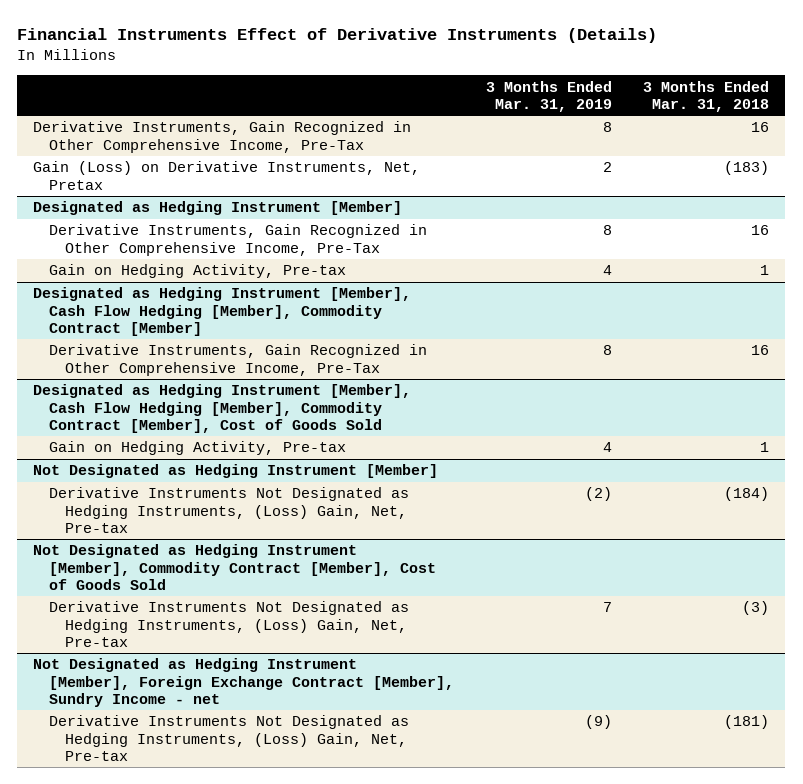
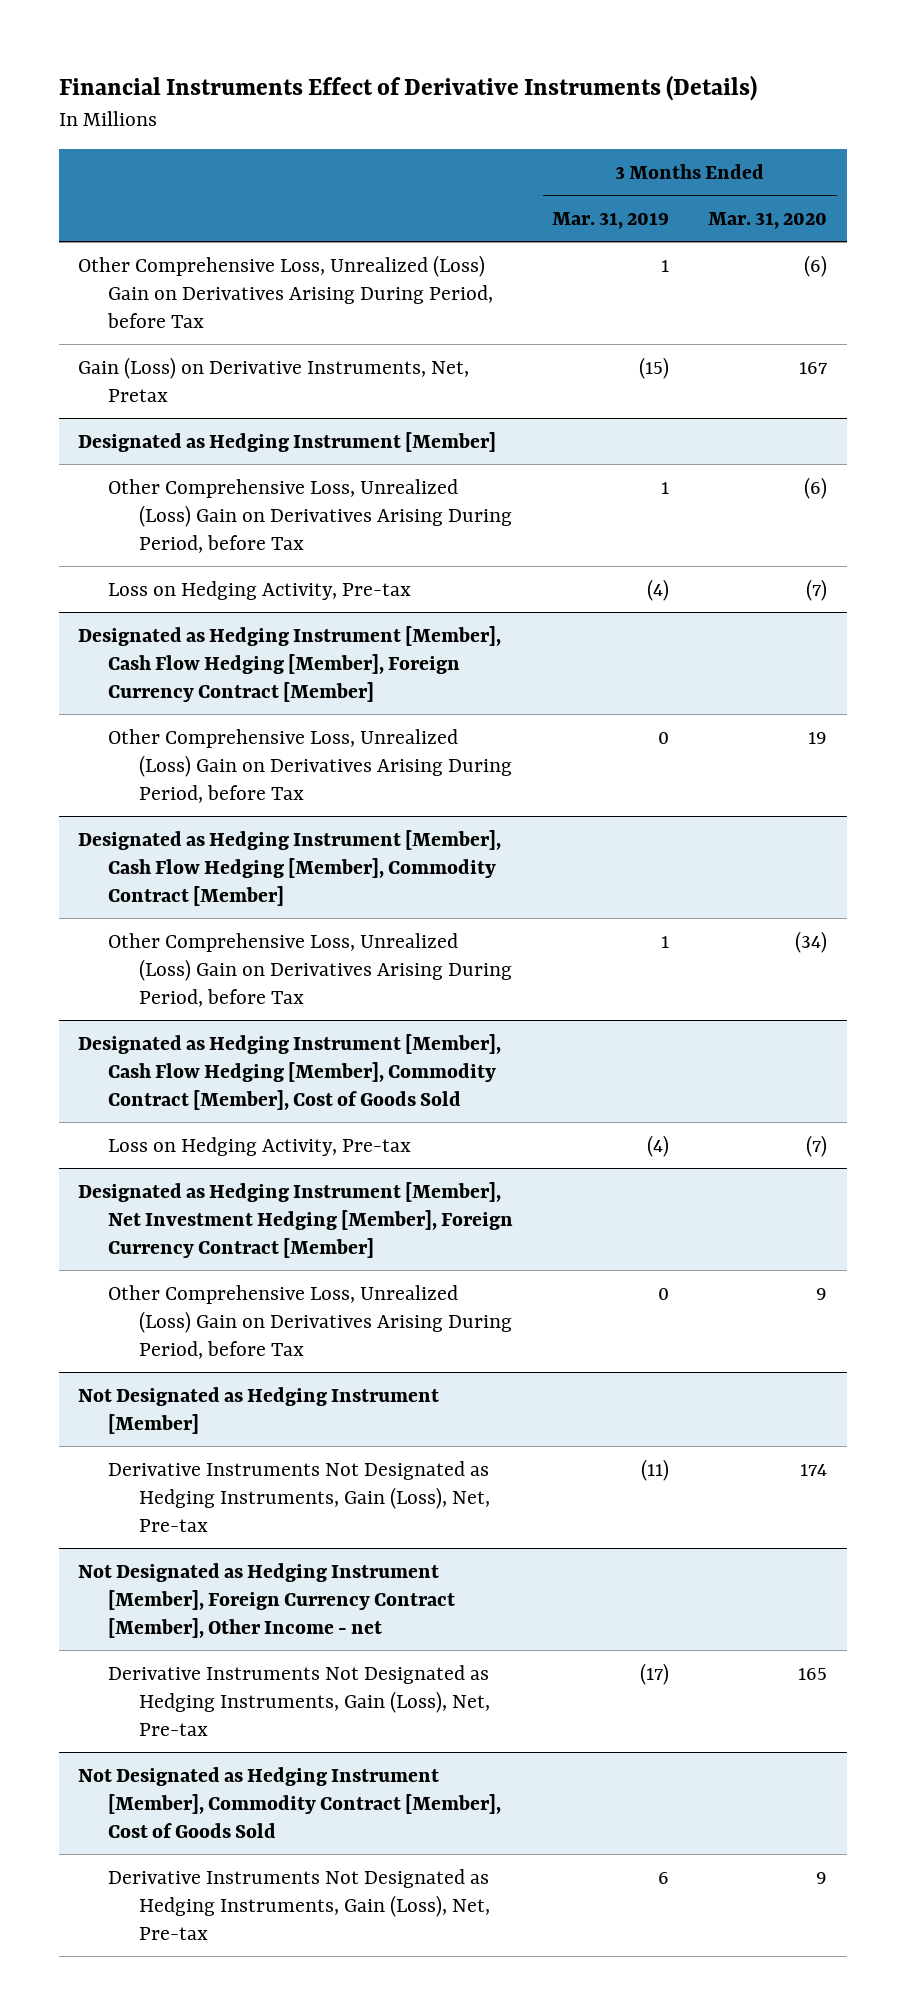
- | 3 Months Ended Mar. 31, 2019 | 3 Months Ended Mar. 31, 2018
+ | 3 Months Ended Mar. 31, 2019 | 3 Months Ended Mar. 31, 2020
- Derivative Instruments, Gain Recognized in Other Comprehensive Income, Pre-Tax | 8 | 16
- Gain (Loss) on Derivative Instruments, Net, Pretax | 2 | (183)
+ Other Comprehensive Loss, Unrealized (Loss) Gain on Derivatives Arising During Period, before Tax | 1 | (6)
+ Gain (Loss) on Derivative Instruments, Net, Pretax | (15) | 167
@ Designated as Hedging Instrument [Member]
- Derivative Instruments, Gain Recognized in Other Comprehensive Income, Pre-Tax | 8 | 16
- Gain on Hedging Activity, Pre-tax | 4 | 1
+ Other Comprehensive Loss, Unrealized (Loss) Gain on Derivatives Arising During Period, before Tax | 1 | (6)
+ Loss on Hedging Activity, Pre-tax | (4) | (7)
+ Designated as Hedging Instrument [Member], Cash Flow Hedging [Member], Foreign Currency Contract [Member]
+ Other Comprehensive Loss, Unrealized (Loss) Gain on Derivatives Arising During Period, before Tax | 0 | 19
@ Designated as Hedging Instrument [Member], Cash Flow Hedging [Member], Commodity Contract [Member]
- Derivative Instruments, Gain Recognized in Other Comprehensive Income, Pre-Tax | 8 | 16
+ Other Comprehensive Loss, Unrealized (Loss) Gain on Derivatives Arising During Period, before Tax | 1 | (34)
@ Designated as Hedging Instrument [Member], Cash Flow Hedging [Member], Commodity Contract [Member], Cost of Goods Sold
- Gain on Hedging Activity, Pre-tax | 4 | 1
+ Loss on Hedging Activity, Pre-tax | (4) | (7)
+ Designated as Hedging Instrument [Member], Net Investment Hedging [Member], Foreign Currency Contract [Member]
+ Other Comprehensive Loss, Unrealized (Loss) Gain on Derivatives Arising During Period, before Tax | 0 | 9
@ Not Designated as Hedging Instrument [Member]
- Derivative Instruments Not Designated as Hedging Instruments, (Loss) Gain, Net, Pre-tax | (2) | (184)
+ Derivative Instruments Not Designated as Hedging Instruments, Gain (Loss), Net, Pre-tax | (11) | 174
+ Not Designated as Hedging Instrument [Member], Foreign Currency Contract [Member], Other Income - net
+ Derivative Instruments Not Designated as Hedging Instruments, Gain (Loss), Net, Pre-tax | (17) | 165
@ Not Designated as Hedging Instrument [Member], Commodity Contract [Member], Cost of Goods Sold
- Derivative Instruments Not Designated as Hedging Instruments, (Loss) Gain, Net, Pre-tax | 7 | (3)
- Not Designated as Hedging Instrument [Member], Foreign Exchange Contract [Member], Sundry Income - net
- Derivative Instruments Not Designated as Hedging Instruments, (Loss) Gain, Net, Pre-tax | (9) | (181)
@ Not Designated as Hedging Instrument [Member], Commodity Contract [Member], Cost of Goods Sold
+ Derivative Instruments Not Designated as Hedging Instruments, Gain (Loss), Net, Pre-tax | 6 | 9

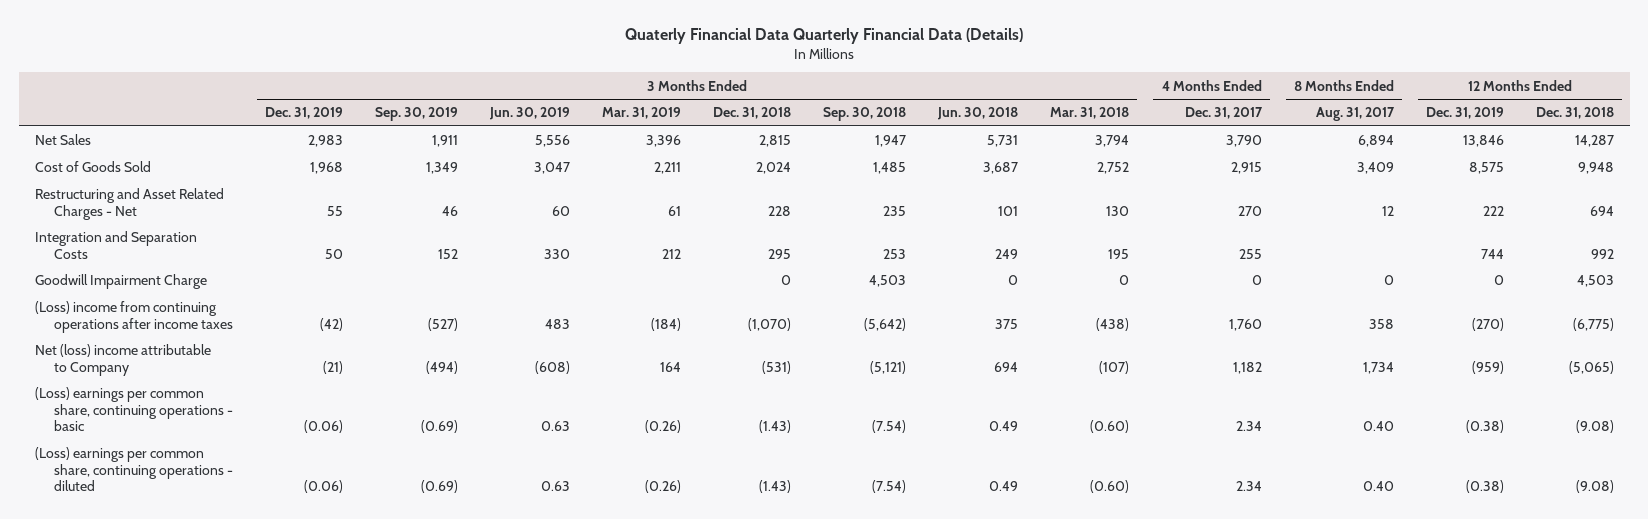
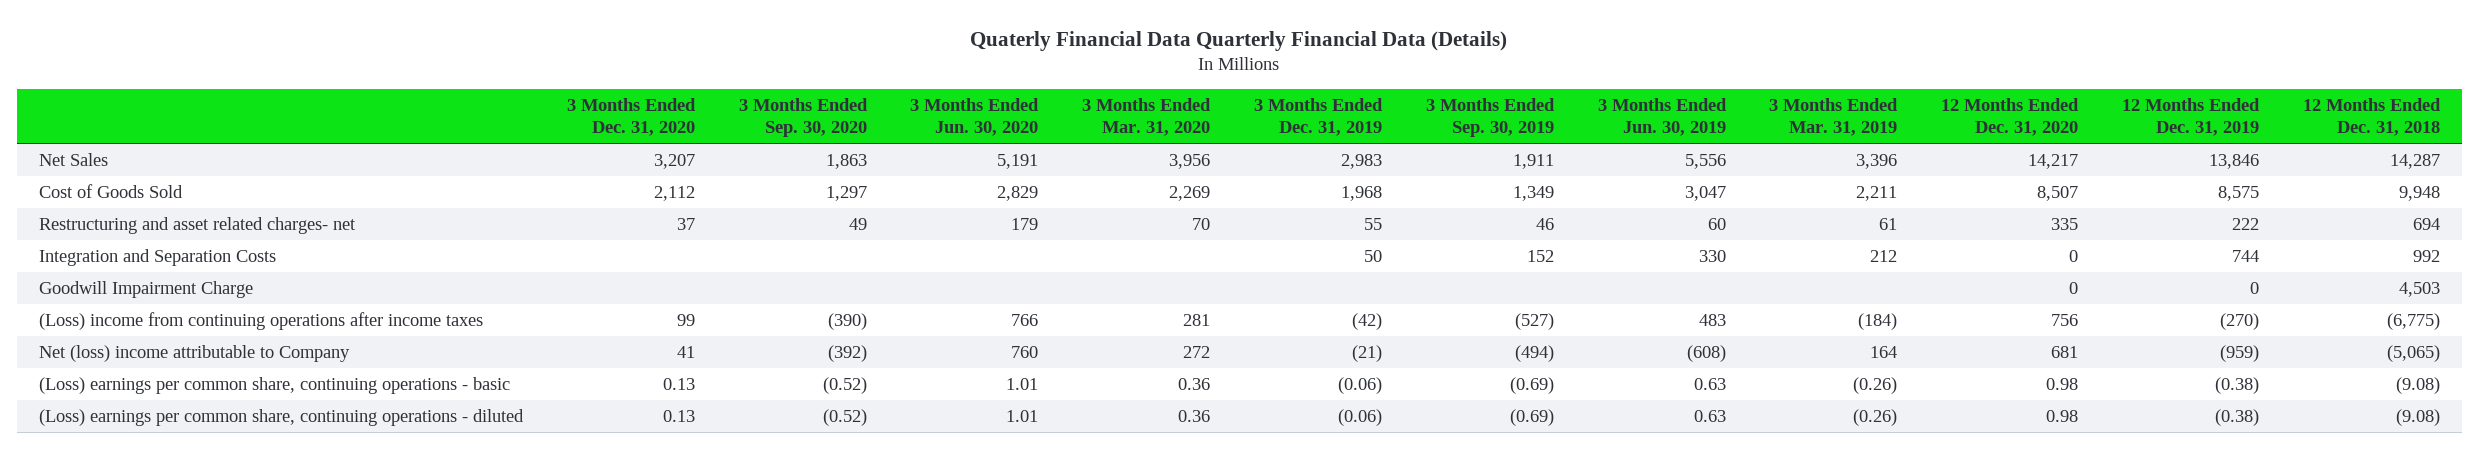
- | 3 Months Ended Dec. 31, 2019 | 3 Months Ended Sep. 30, 2019 | 3 Months Ended Jun. 30, 2019 | 3 Months Ended Mar. 31, 2019 | 3 Months Ended Dec. 31, 2018 | 3 Months Ended Sep. 30, 2018 | 3 Months Ended Jun. 30, 2018 | 3 Months Ended Mar. 31, 2018 | 4 Months Ended Dec. 31, 2017 | 8 Months Ended Aug. 31, 2017 | 12 Months Ended Dec. 31, 2019 | 12 Months Ended Dec. 31, 2018
+ | 3 Months Ended Dec. 31, 2020 | 3 Months Ended Sep. 30, 2020 | 3 Months Ended Jun. 30, 2020 | 3 Months Ended Mar. 31, 2020 | 3 Months Ended Dec. 31, 2019 | 3 Months Ended Sep. 30, 2019 | 3 Months Ended Jun. 30, 2019 | 3 Months Ended Mar. 31, 2019 | 12 Months Ended Dec. 31, 2020 | 12 Months Ended Dec. 31, 2019 | 12 Months Ended Dec. 31, 2018
- Restructuring and Asset Related Charges - Net | 55 | 46 | 60 | 61 | 228 | 235 | 101 | 130 | 270 | 12 | 222 | 694
+ Restructuring and asset related charges- net | 37 | 49 | 179 | 70 | 55 | 46 | 60 | 61 | 335 | 222 | 694

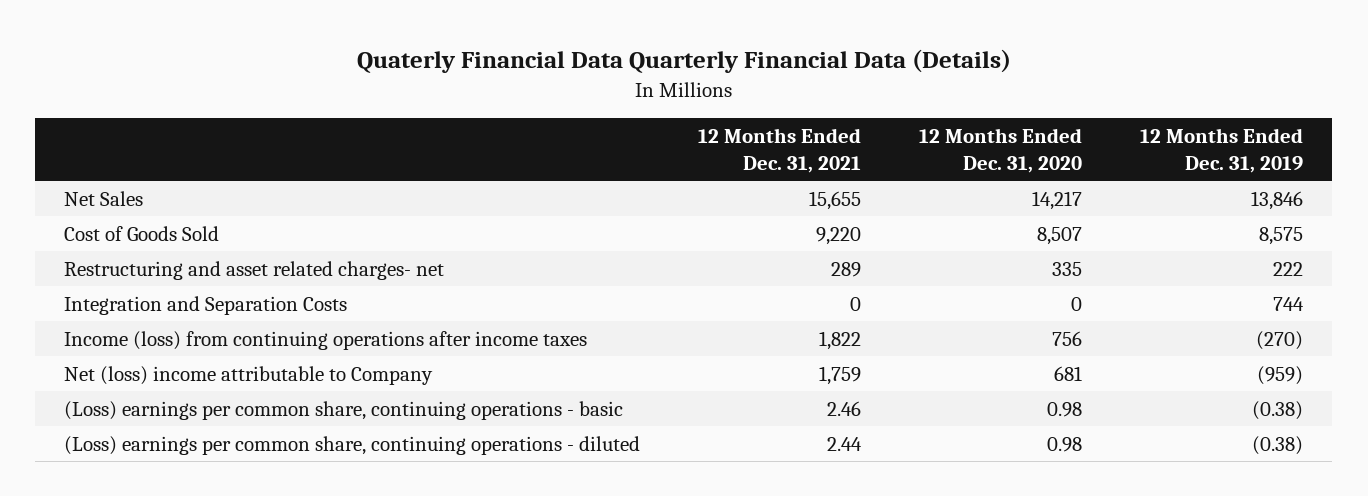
- | 3 Months Ended Dec. 31, 2020 | 3 Months Ended Sep. 30, 2020 | 3 Months Ended Jun. 30, 2020 | 3 Months Ended Mar. 31, 2020 | 3 Months Ended Dec. 31, 2019 | 3 Months Ended Sep. 30, 2019 | 3 Months Ended Jun. 30, 2019 | 3 Months Ended Mar. 31, 2019 | 12 Months Ended Dec. 31, 2020 | 12 Months Ended Dec. 31, 2019 | 12 Months Ended Dec. 31, 2018
+ | 12 Months Ended Dec. 31, 2021 | 12 Months Ended Dec. 31, 2020 | 12 Months Ended Dec. 31, 2019
- Goodwill Impairment Charge | | | | | | | | | 0 | 0 | 4,503
- (Loss) income from continuing operations after income taxes | 99 | (390) | 766 | 281 | (42) | (527) | 483 | (184) | 756 | (270) | (6,775)
+ Income (loss) from continuing operations after income taxes | 1,822 | 756 | (270)

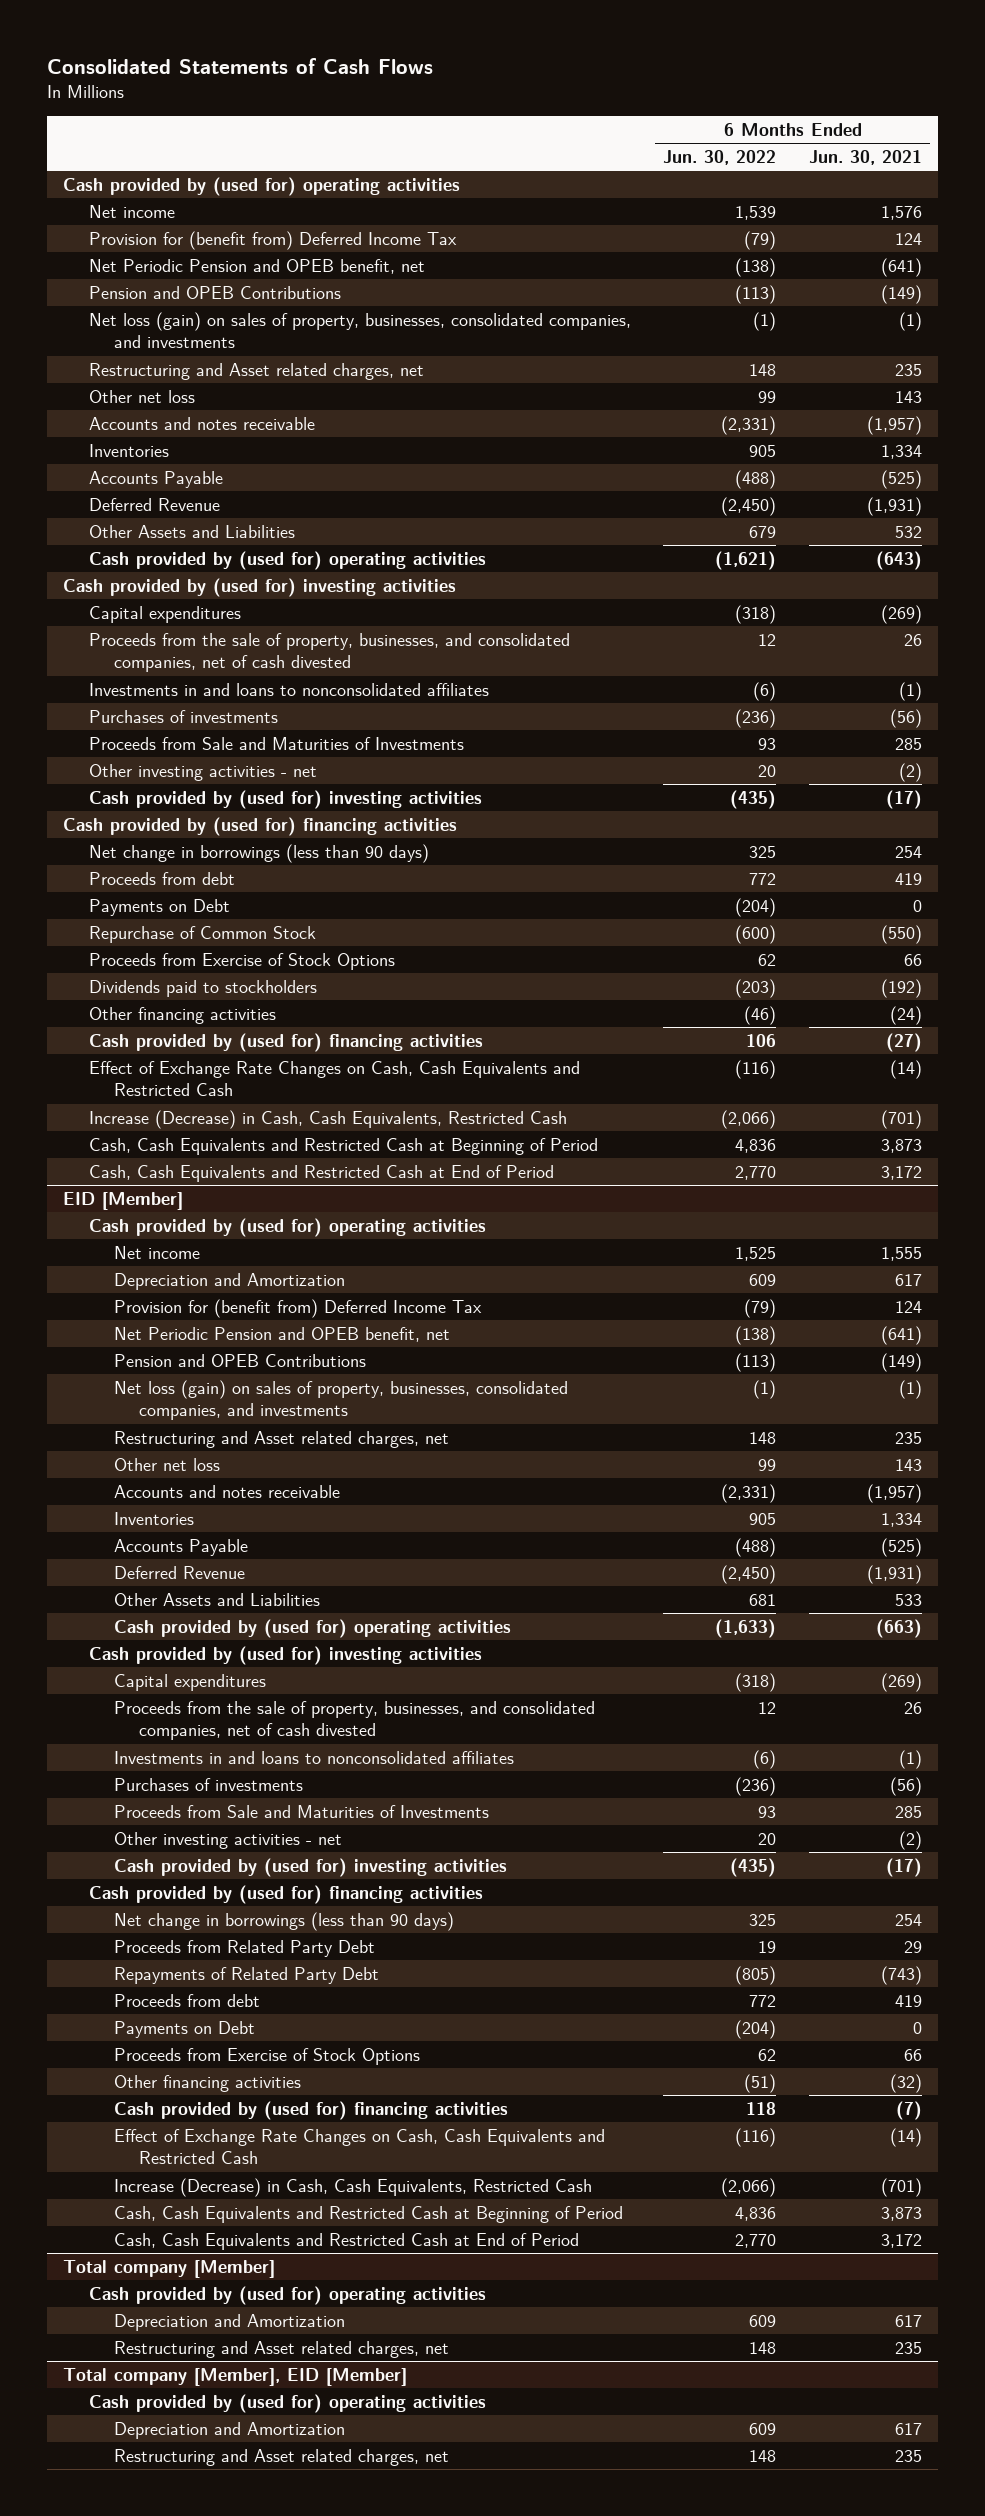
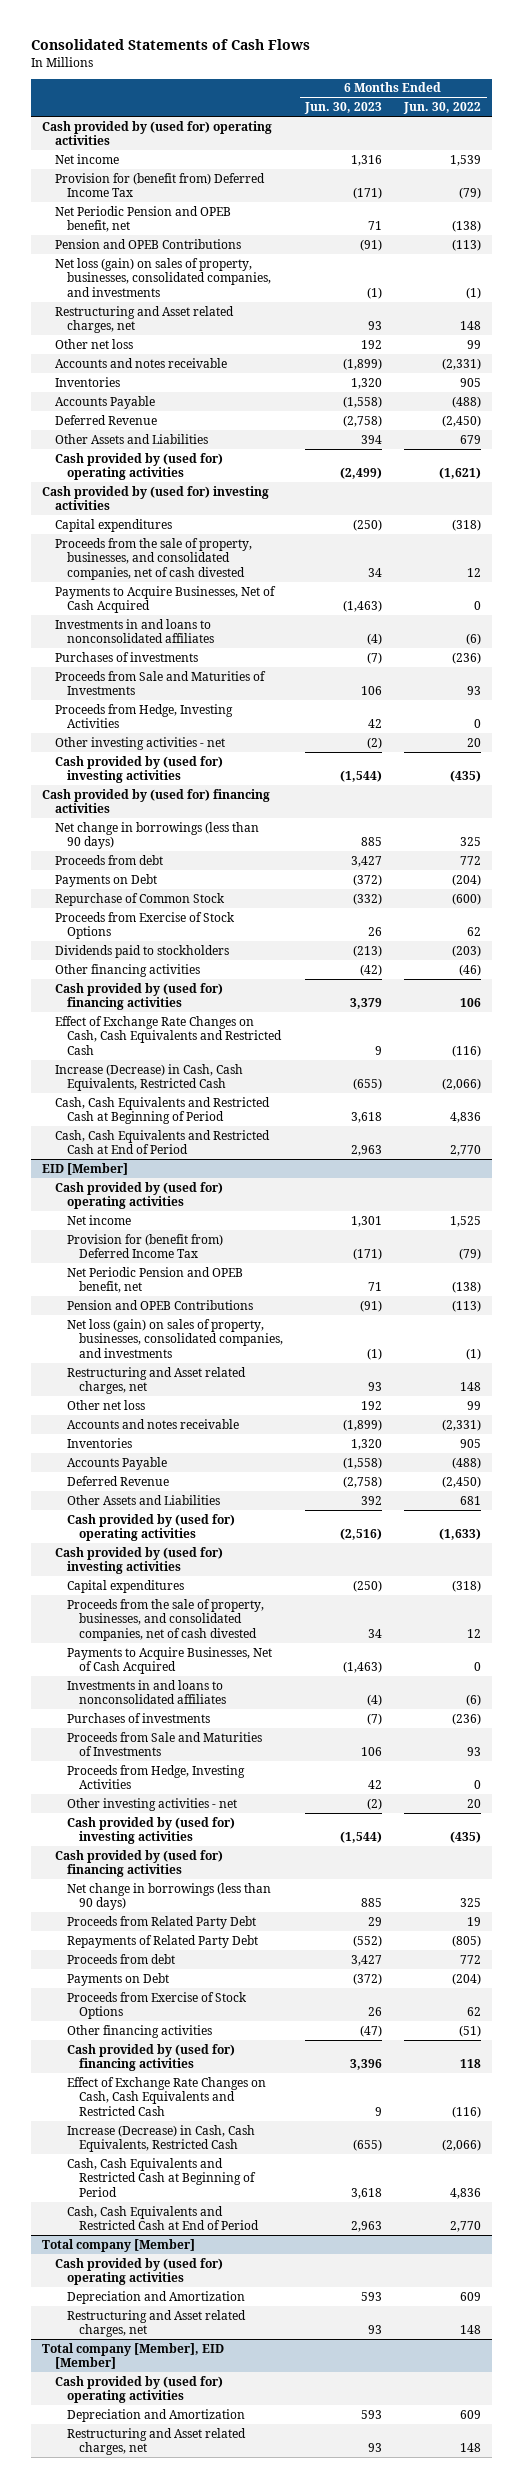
- | 6 Months Ended Jun. 30, 2022 | 6 Months Ended Jun. 30, 2021
+ | 6 Months Ended Jun. 30, 2023 | 6 Months Ended Jun. 30, 2022
+ Payments to Acquire Businesses, Net of Cash Acquired | (1,463) | 0
+ Proceeds from Hedge, Investing Activities | 42 | 0
@ EID [Member]
- Depreciation and Amortization | 609 | 617
+ Payments to Acquire Businesses, Net of Cash Acquired | (1,463) | 0
+ Proceeds from Hedge, Investing Activities | 42 | 0

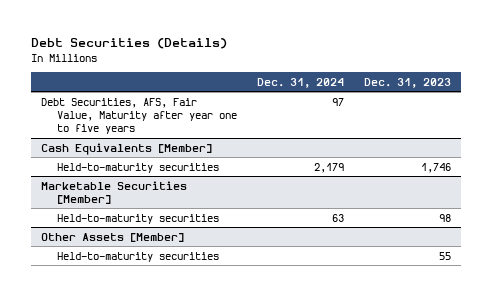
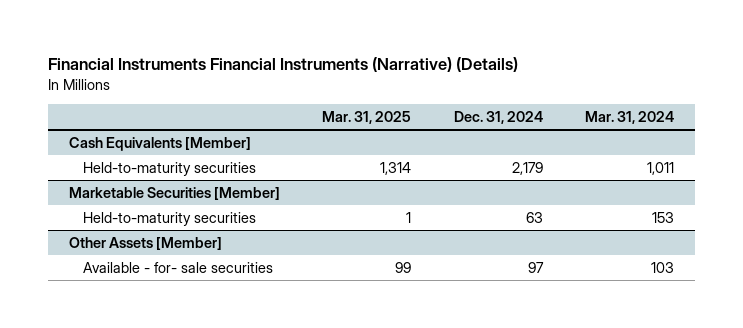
- Debt Securities (Details)
+ Financial Instruments Financial Instruments (Narrative) (Details)
- | Dec. 31, 2024 | Dec. 31, 2023
+ | Mar. 31, 2025 | Dec. 31, 2024 | Mar. 31, 2024
- Debt Securities, AFS, Fair Value, Maturity after year one to five years | 97 |
@ Other Assets [Member]
- Held-to-maturity securities | | 55
+ Available - for- sale securities | 99 | 97 | 103

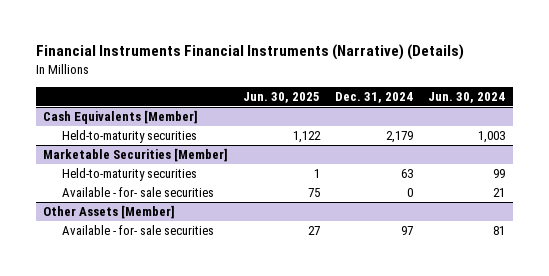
- | Mar. 31, 2025 | Dec. 31, 2024 | Mar. 31, 2024
+ | Jun. 30, 2025 | Dec. 31, 2024 | Jun. 30, 2024
@ Marketable Securities [Member]
+ Available - for- sale securities | 75 | 0 | 21

